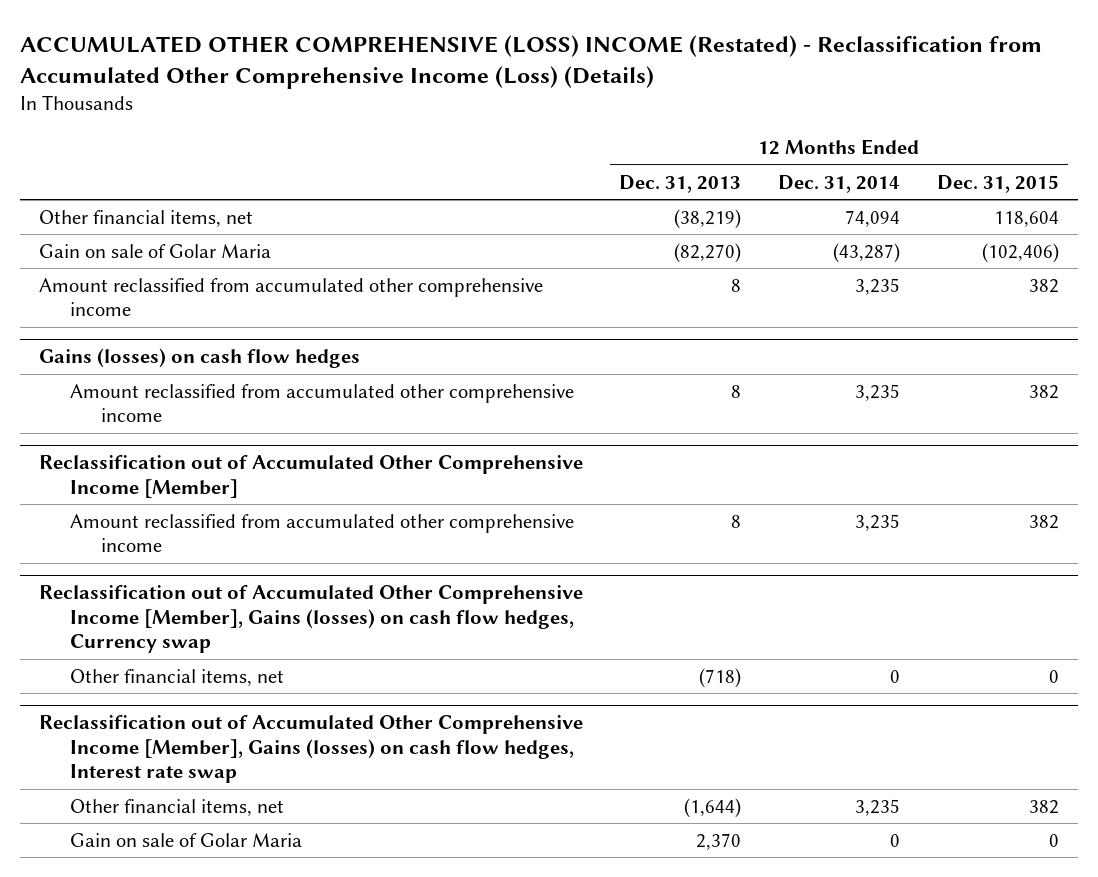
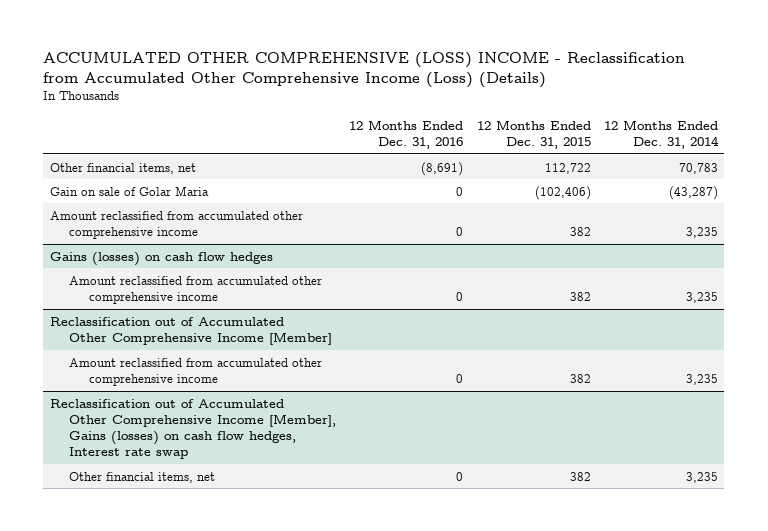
- ACCUMULATED OTHER COMPREHENSIVE (LOSS) INCOME (Restated) - Reclassification from Accumulated Other Comprehensive Income (Loss) (Details)
+ ACCUMULATED OTHER COMPREHENSIVE (LOSS) INCOME - Reclassification from Accumulated Other Comprehensive Income (Loss) (Details)
- | 12 Months Ended Dec. 31, 2013 | 12 Months Ended Dec. 31, 2014 | 12 Months Ended Dec. 31, 2015
+ | 12 Months Ended Dec. 31, 2016 | 12 Months Ended Dec. 31, 2015 | 12 Months Ended Dec. 31, 2014
- Other financial items, net | (38,219) | 74,094 | 118,604
+ Other financial items, net | (8,691) | 112,722 | 70,783
- Reclassification out of Accumulated Other Comprehensive Income [Member], Gains (losses) on cash flow hedges, Currency swap
- Other financial items, net | (718) | 0 | 0
@ Reclassification out of Accumulated Other Comprehensive Income [Member], Gains (losses) on cash flow hedges, Interest rate swap
- Gain on sale of Golar Maria | 2,370 | 0 | 0

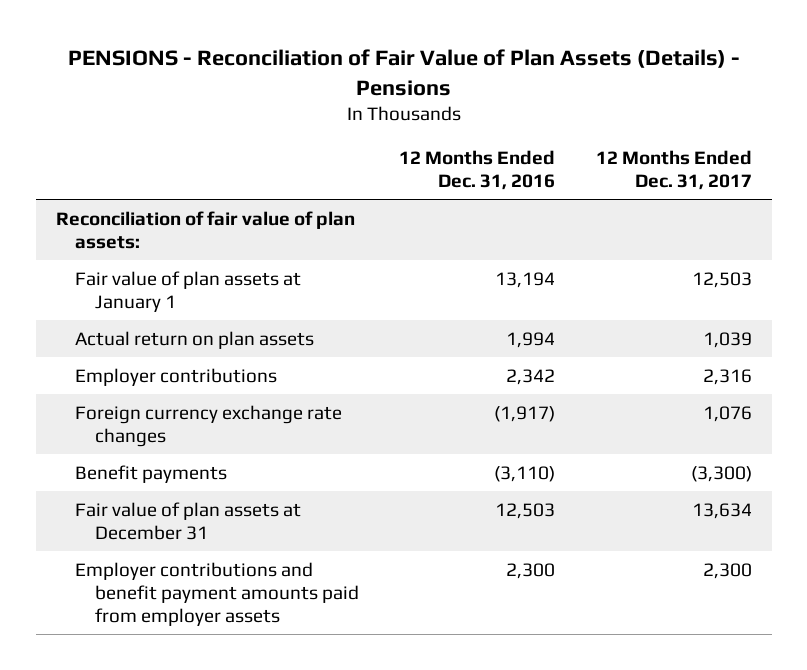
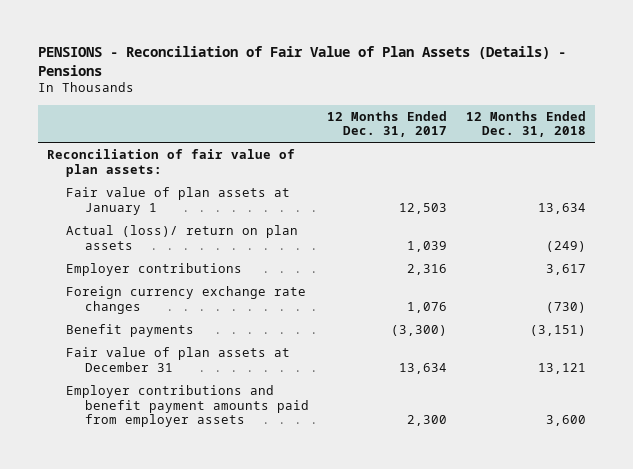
- | 12 Months Ended Dec. 31, 2016 | 12 Months Ended Dec. 31, 2017
+ | 12 Months Ended Dec. 31, 2017 | 12 Months Ended Dec. 31, 2018
- Actual return on plan assets | 1,994 | 1,039
+ Actual (loss)/ return on plan assets | 1,039 | (249)

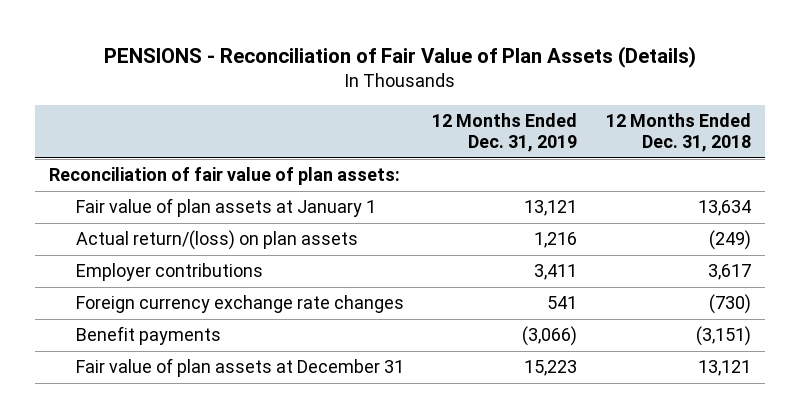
- PENSIONS - Reconciliation of Fair Value of Plan Assets (Details) - Pensions
+ PENSIONS - Reconciliation of Fair Value of Plan Assets (Details)
- | 12 Months Ended Dec. 31, 2017 | 12 Months Ended Dec. 31, 2018
+ | 12 Months Ended Dec. 31, 2019 | 12 Months Ended Dec. 31, 2018
- Actual (loss)/ return on plan assets | 1,039 | (249)
+ Actual return/(loss) on plan assets | 1,216 | (249)
- Employer contributions and benefit payment amounts paid from employer assets | 2,300 | 3,600

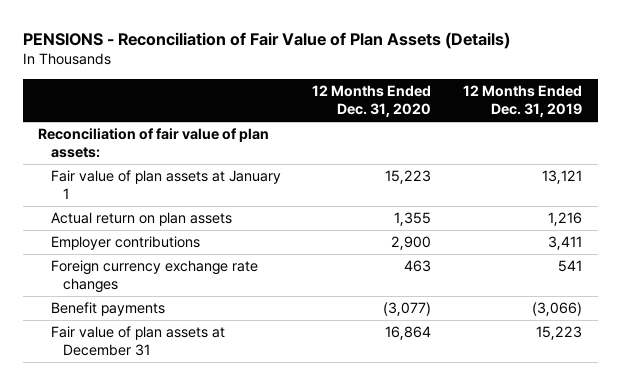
- | 12 Months Ended Dec. 31, 2019 | 12 Months Ended Dec. 31, 2018
+ | 12 Months Ended Dec. 31, 2020 | 12 Months Ended Dec. 31, 2019
- Actual return/(loss) on plan assets | 1,216 | (249)
+ Actual return on plan assets | 1,355 | 1,216

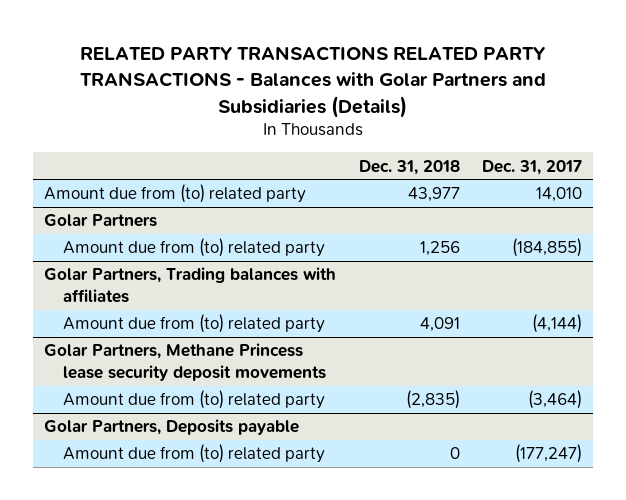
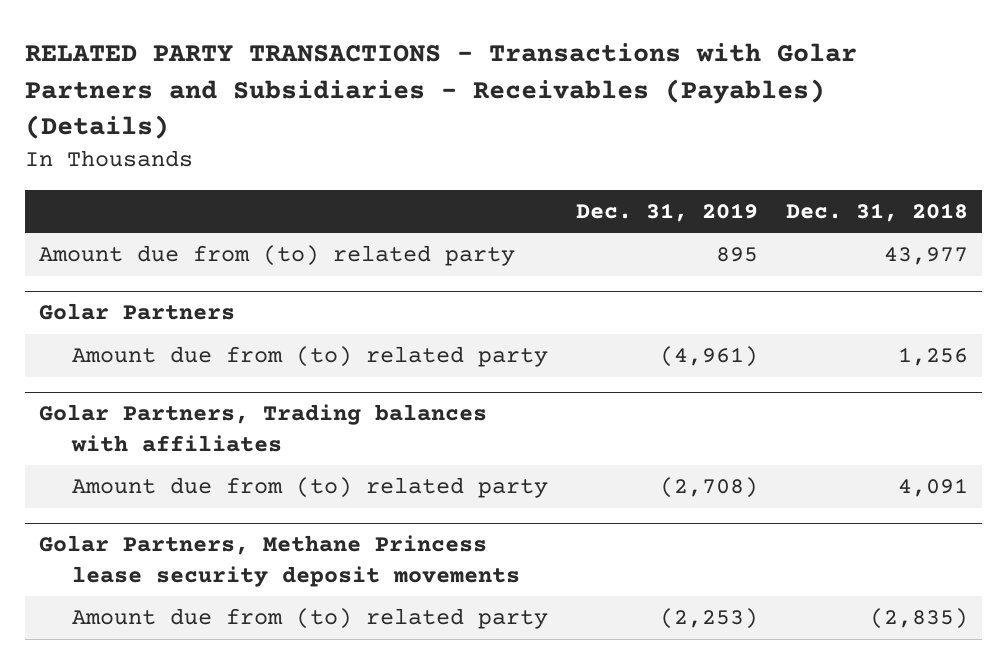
- RELATED PARTY TRANSACTIONS RELATED PARTY TRANSACTIONS - Balances with Golar Partners and Subsidiaries (Details)
+ RELATED PARTY TRANSACTIONS - Transactions with Golar Partners and Subsidiaries - Receivables (Payables) (Details)
- | Dec. 31, 2018 | Dec. 31, 2017
+ | Dec. 31, 2019 | Dec. 31, 2018
- Golar Partners, Deposits payable
- Amount due from (to) related party | 0 | (177,247)

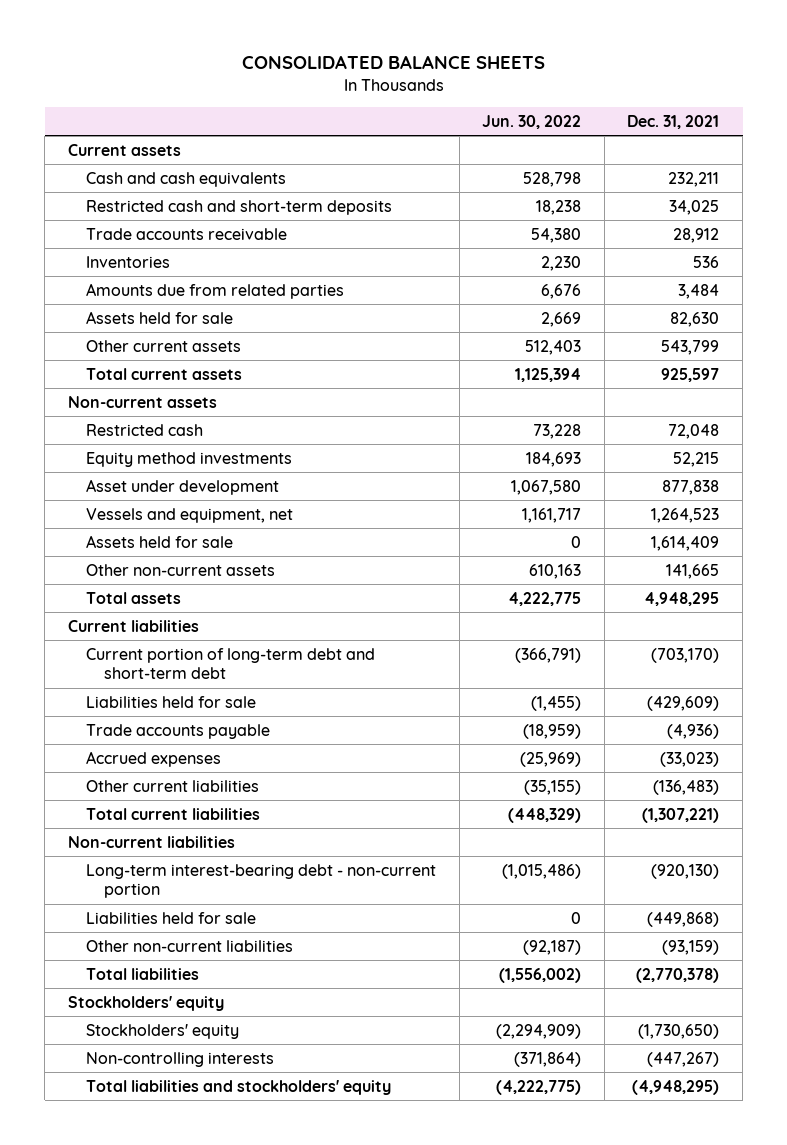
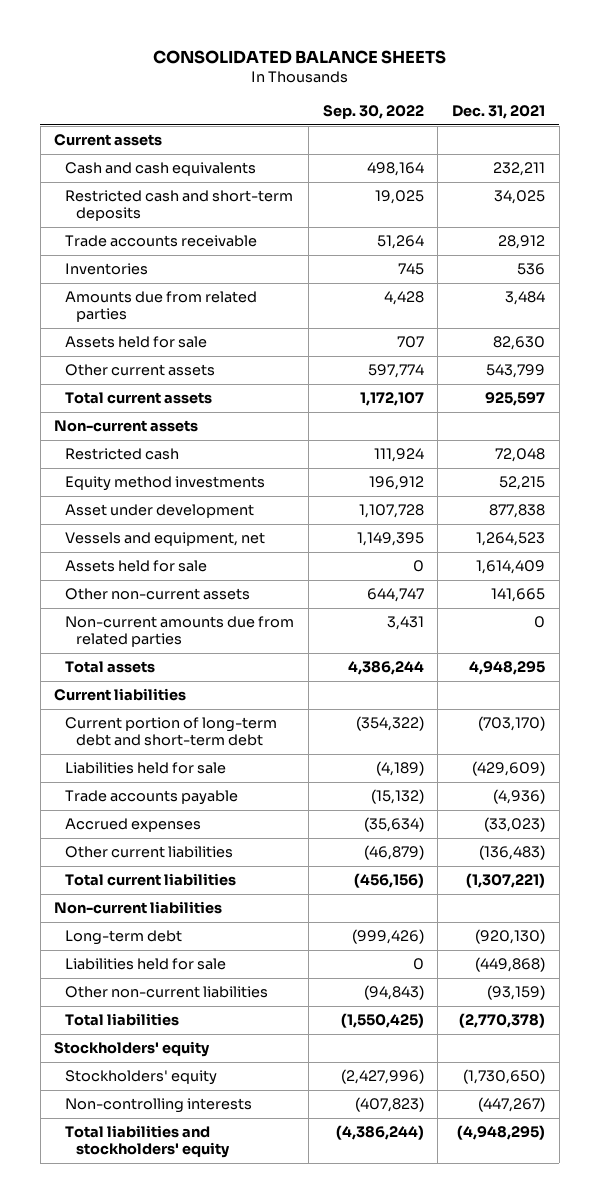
- | Jun. 30, 2022 | Dec. 31, 2021
+ | Sep. 30, 2022 | Dec. 31, 2021
+ Non-current amounts due from related parties | 3,431 | 0
- Long-term interest-bearing debt - non-current portion | (1,015,486) | (920,130)
+ Long-term debt | (999,426) | (920,130)

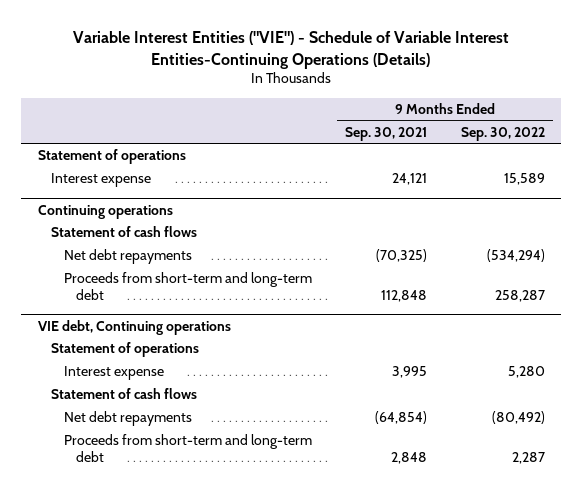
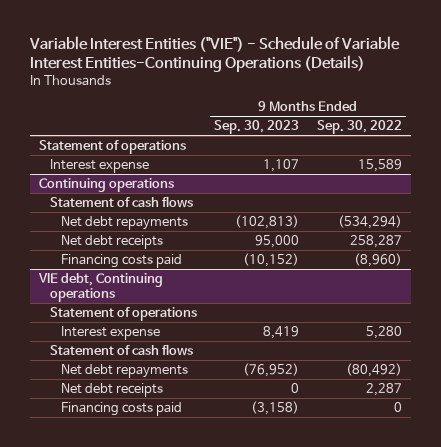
- | 9 Months Ended Sep. 30, 2021 | 9 Months Ended Sep. 30, 2022
+ | 9 Months Ended Sep. 30, 2023 | 9 Months Ended Sep. 30, 2022
@ Continuing operations
- Proceeds from short-term and long-term debt | 112,848 | 258,287
+ Net debt receipts | 95,000 | 258,287
+ Financing costs paid | (10,152) | (8,960)
@ VIE debt, Continuing operations
- Proceeds from short-term and long-term debt | 2,848 | 2,287
+ Net debt receipts | 0 | 2,287
+ Financing costs paid | (3,158) | 0

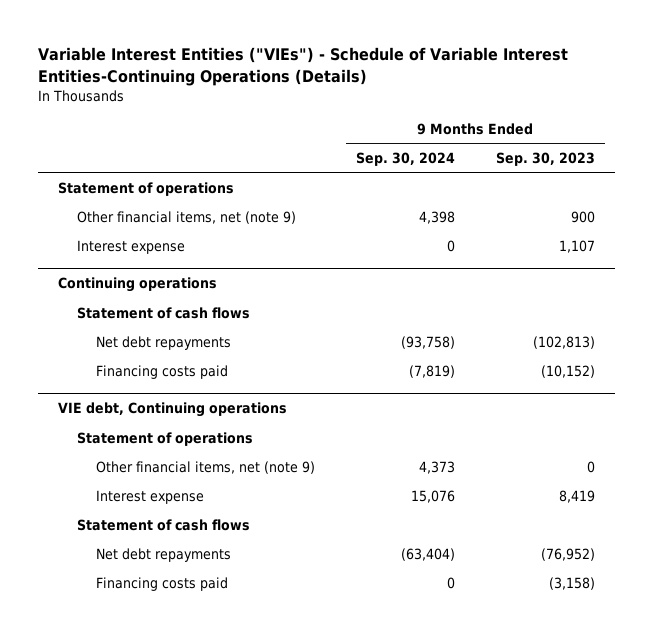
- Variable Interest Entities ("VIE") - Schedule of Variable Interest Entities-Continuing Operations (Details)
+ Variable Interest Entities ("VIEs") - Schedule of Variable Interest Entities-Continuing Operations (Details)
- | 9 Months Ended Sep. 30, 2023 | 9 Months Ended Sep. 30, 2022
+ | 9 Months Ended Sep. 30, 2024 | 9 Months Ended Sep. 30, 2023
+ Other financial items, net (note 9) | 4,398 | 900
@ Continuing operations
- Net debt receipts | 95,000 | 258,287
@ VIE debt, Continuing operations
+ Other financial items, net (note 9) | 4,373 | 0
- Net debt receipts | 0 | 2,287

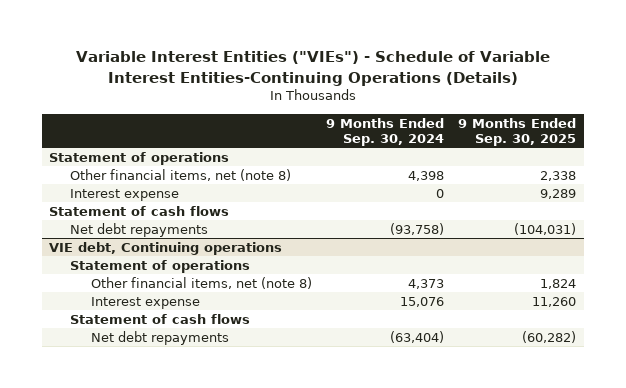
- | 9 Months Ended Sep. 30, 2024 | 9 Months Ended Sep. 30, 2023
+ | 9 Months Ended Sep. 30, 2024 | 9 Months Ended Sep. 30, 2025
- Other financial items, net (note 9) | 4,398 | 900
+ Other financial items, net (note 8) | 4,398 | 2,338
- Continuing operations
- Financing costs paid | (7,819) | (10,152)
@ VIE debt, Continuing operations
- Other financial items, net (note 9) | 4,373 | 0
+ Other financial items, net (note 8) | 4,373 | 1,824
- Financing costs paid | 0 | (3,158)

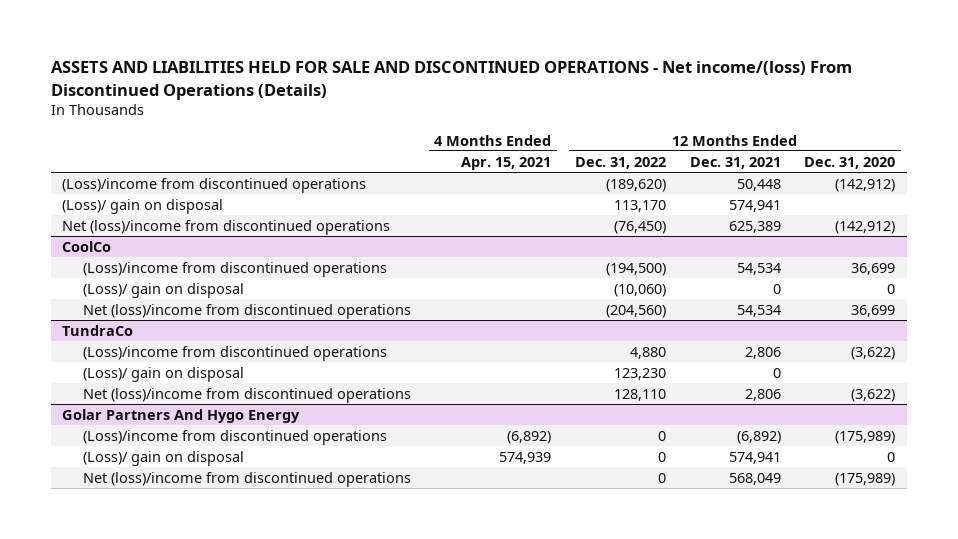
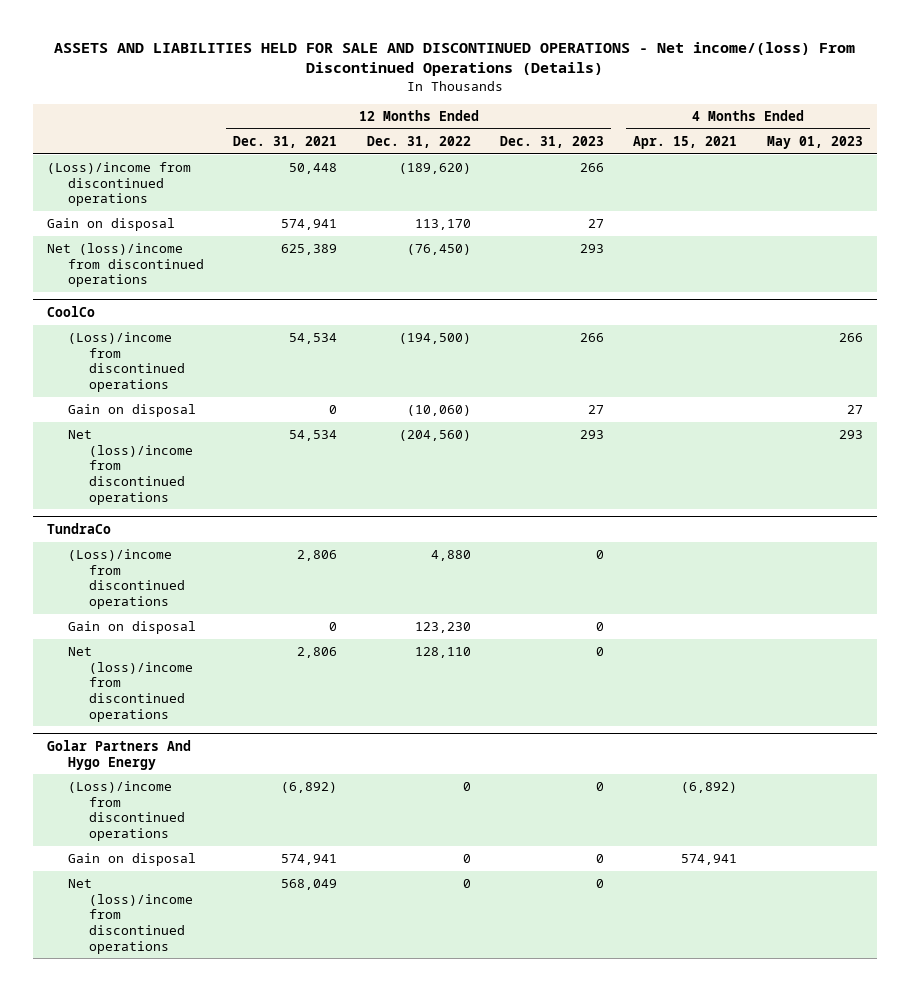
- | 4 Months Ended Apr. 15, 2021 | 12 Months Ended Dec. 31, 2022 | 12 Months Ended Dec. 31, 2021 | 12 Months Ended Dec. 31, 2020
+ | 12 Months Ended Dec. 31, 2021 | 12 Months Ended Dec. 31, 2022 | 12 Months Ended Dec. 31, 2023 | 4 Months Ended Apr. 15, 2021 | 4 Months Ended May 01, 2023
- (Loss)/ gain on disposal | | 113,170 | 574,941 |
+ Gain on disposal | 574,941 | 113,170 | 27 | |
@ CoolCo
- (Loss)/ gain on disposal | | (10,060) | 0 | 0
+ Gain on disposal | 0 | (10,060) | 27 | | 27
@ TundraCo
- (Loss)/ gain on disposal | | 123,230 | 0 |
+ Gain on disposal | 0 | 123,230 | 0 | |
@ Golar Partners And Hygo Energy
- (Loss)/ gain on disposal | 574,939 | 0 | 574,941 | 0
+ Gain on disposal | 574,941 | 0 | 0 | 574,941 |

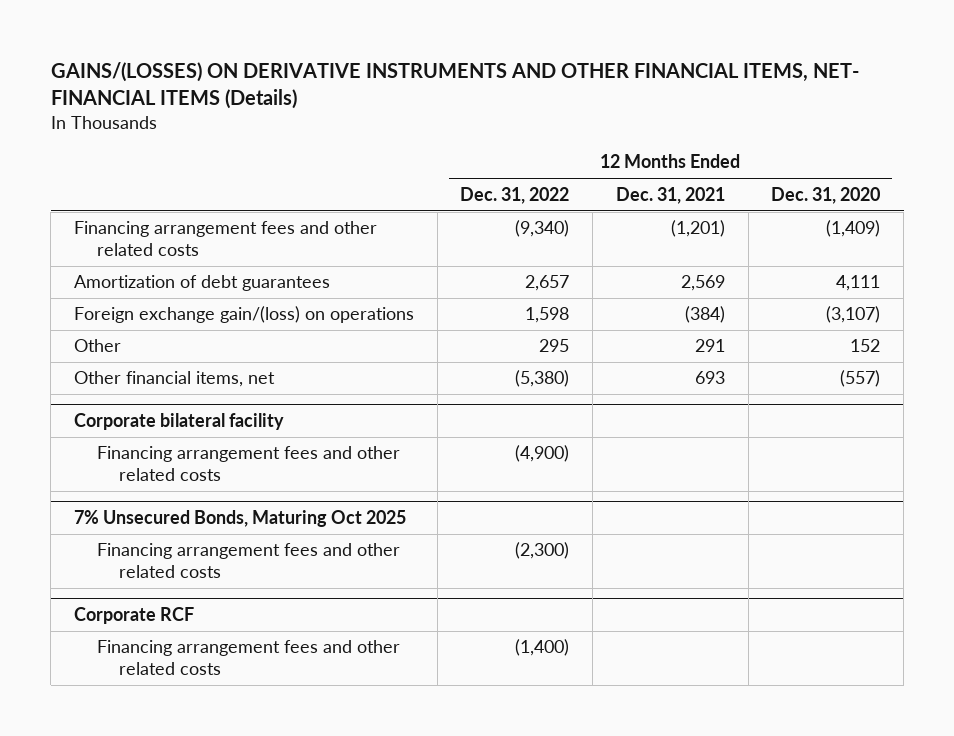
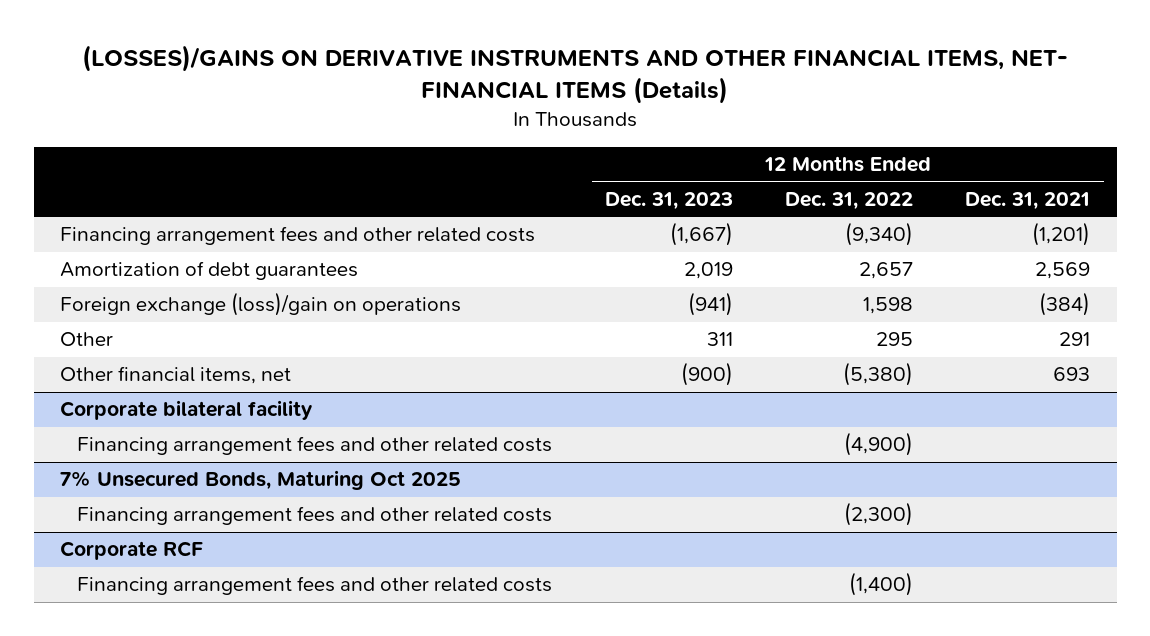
- GAINS/(LOSSES) ON DERIVATIVE INSTRUMENTS AND OTHER FINANCIAL ITEMS, NET- FINANCIAL ITEMS (Details)
+ (LOSSES)/GAINS ON DERIVATIVE INSTRUMENTS AND OTHER FINANCIAL ITEMS, NET- FINANCIAL ITEMS (Details)
- | 12 Months Ended Dec. 31, 2022 | 12 Months Ended Dec. 31, 2021 | 12 Months Ended Dec. 31, 2020
+ | 12 Months Ended Dec. 31, 2023 | 12 Months Ended Dec. 31, 2022 | 12 Months Ended Dec. 31, 2021
- Foreign exchange gain/(loss) on operations | 1,598 | (384) | (3,107)
+ Foreign exchange (loss)/gain on operations | (941) | 1,598 | (384)

